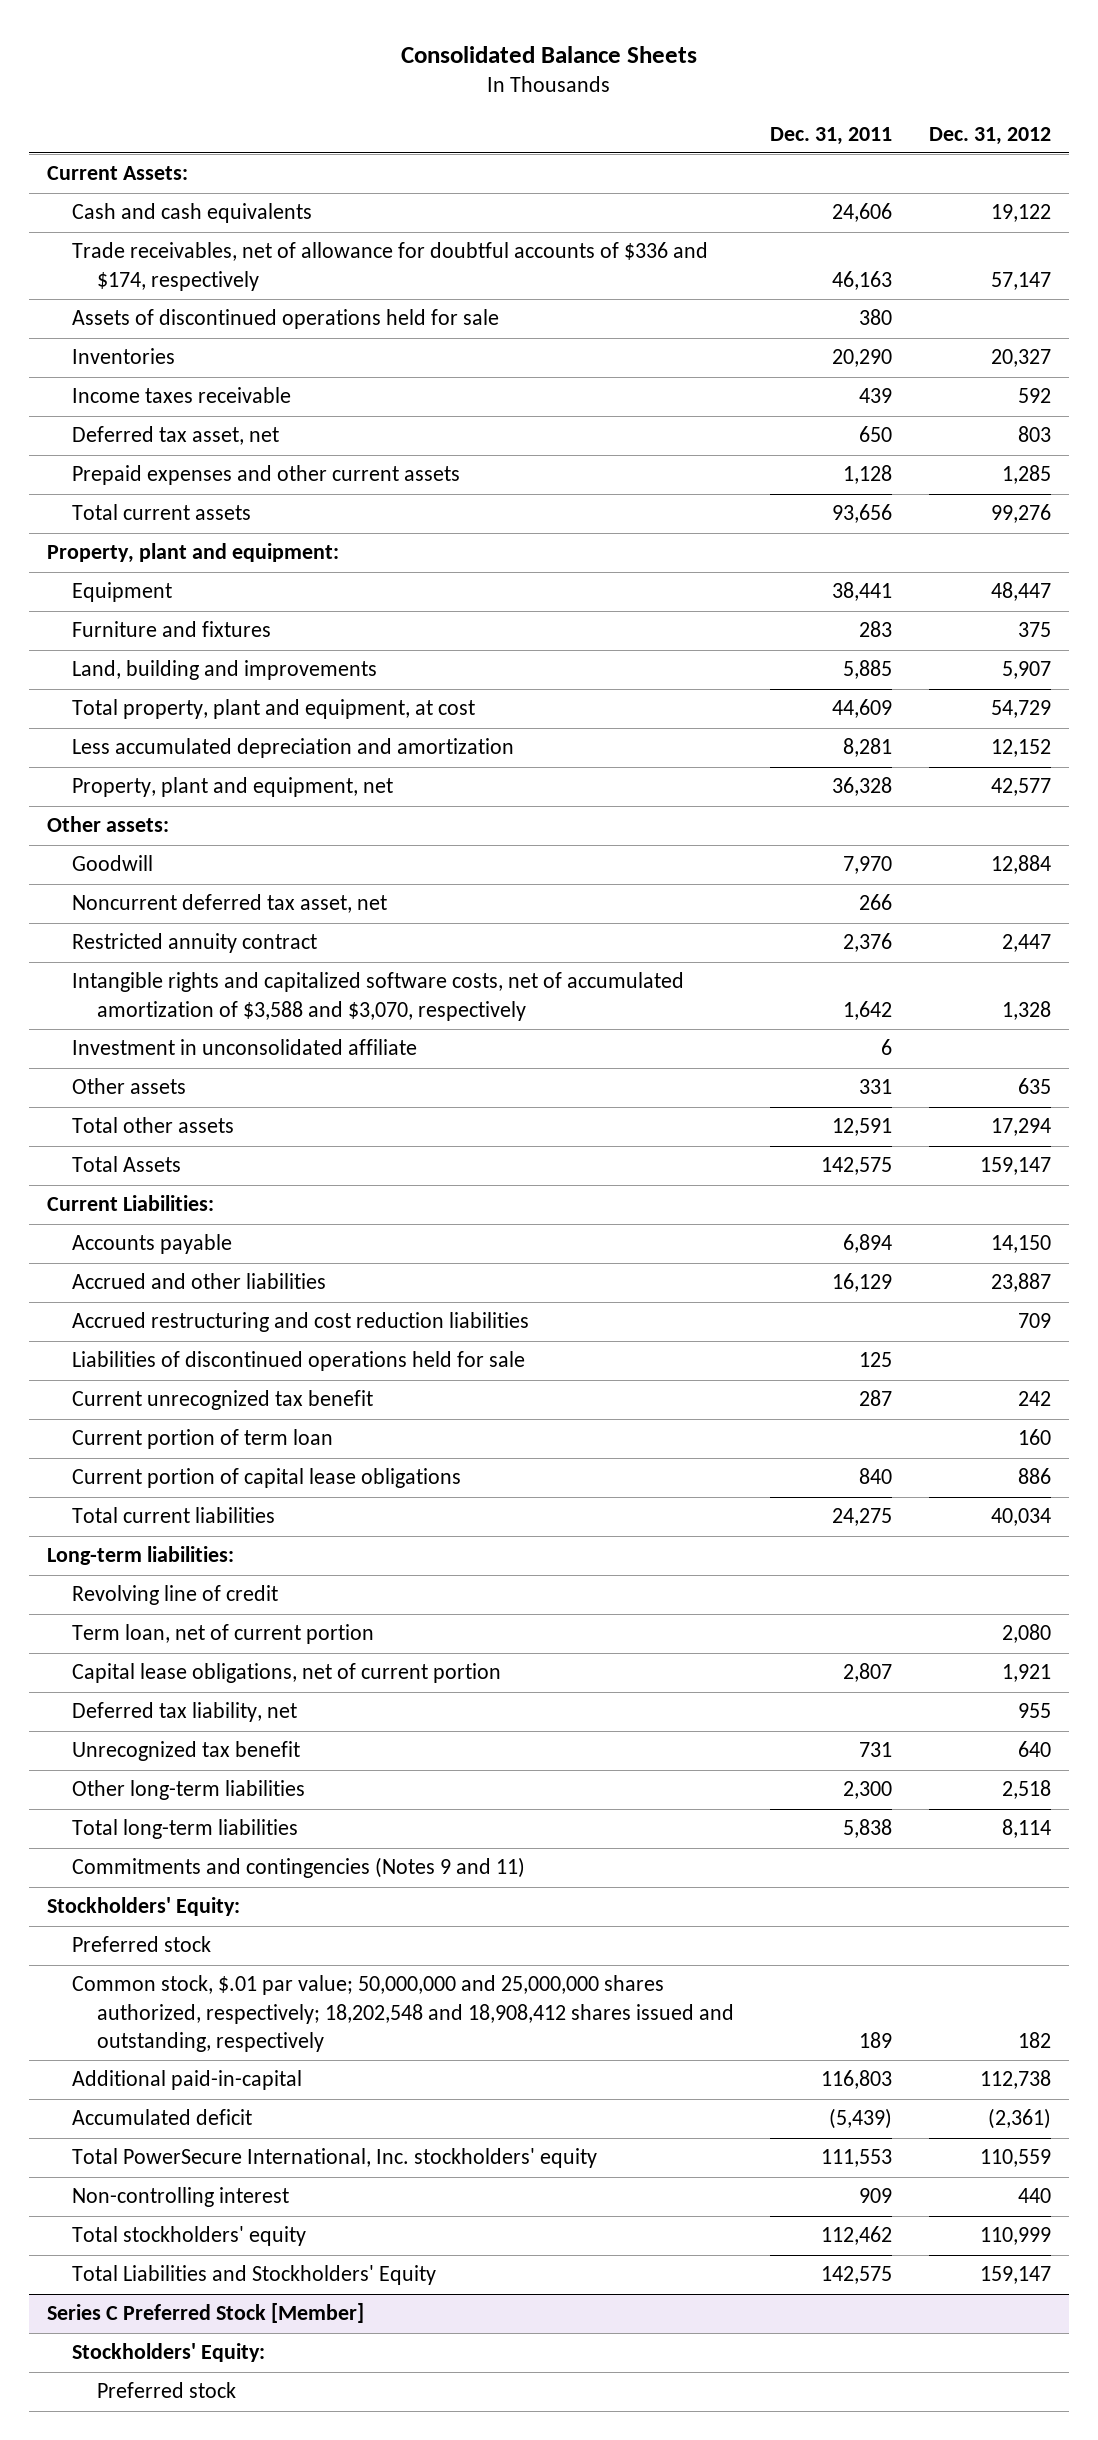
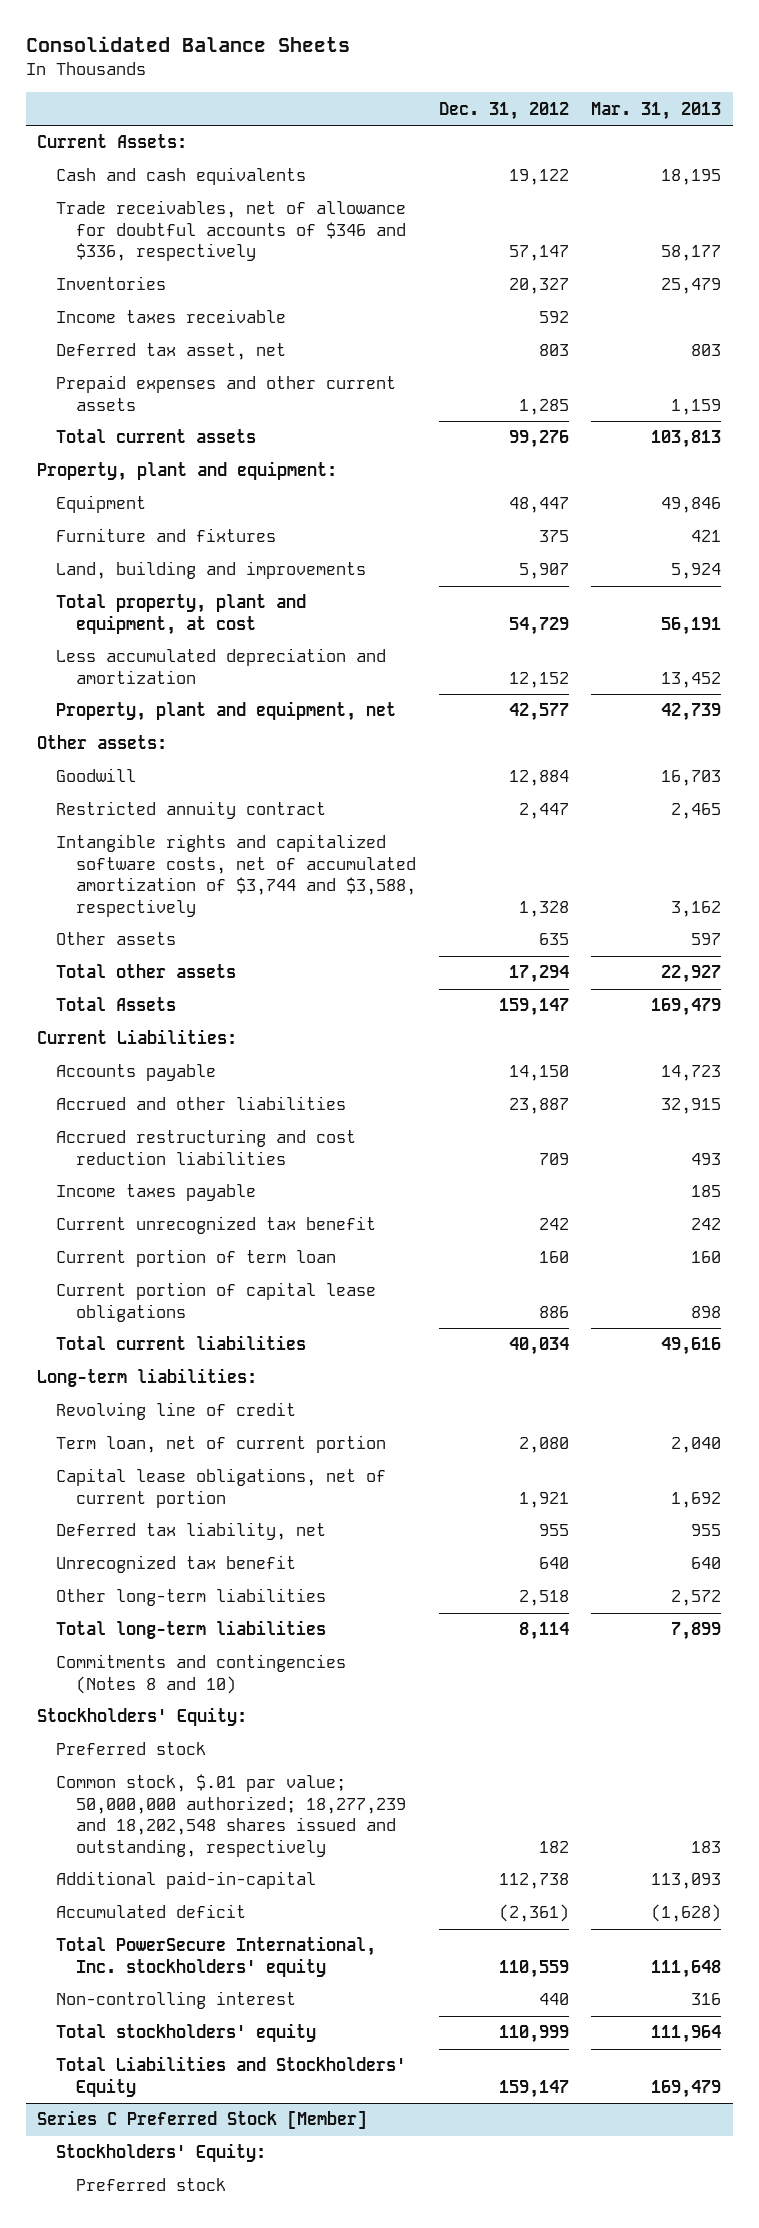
- | Dec. 31, 2011 | Dec. 31, 2012
+ | Dec. 31, 2012 | Mar. 31, 2013
- Trade receivables, net of allowance for doubtful accounts of $336 and $174, respectively | 46,163 | 57,147
- Assets of discontinued operations held for sale | 380 |
+ Trade receivables, net of allowance for doubtful accounts of $346 and $336, respectively | 57,147 | 58,177
- Noncurrent deferred tax asset, net | 266 |
- Intangible rights and capitalized software costs, net of accumulated amortization of $3,588 and $3,070, respectively | 1,642 | 1,328
- Investment in unconsolidated affiliate | 6 |
+ Intangible rights and capitalized software costs, net of accumulated amortization of $3,744 and $3,588, respectively | 1,328 | 3,162
- Liabilities of discontinued operations held for sale | 125 |
+ Income taxes payable | | 185
- Commitments and contingencies (Notes 9 and 11)
+ Commitments and contingencies (Notes 8 and 10)
- Common stock, $.01 par value; 50,000,000 and 25,000,000 shares authorized, respectively; 18,202,548 and 18,908,412 shares issued and outstanding, respectively | 189 | 182
+ Common stock, $.01 par value; 50,000,000 authorized; 18,277,239 and 18,202,548 shares issued and outstanding, respectively | 182 | 183

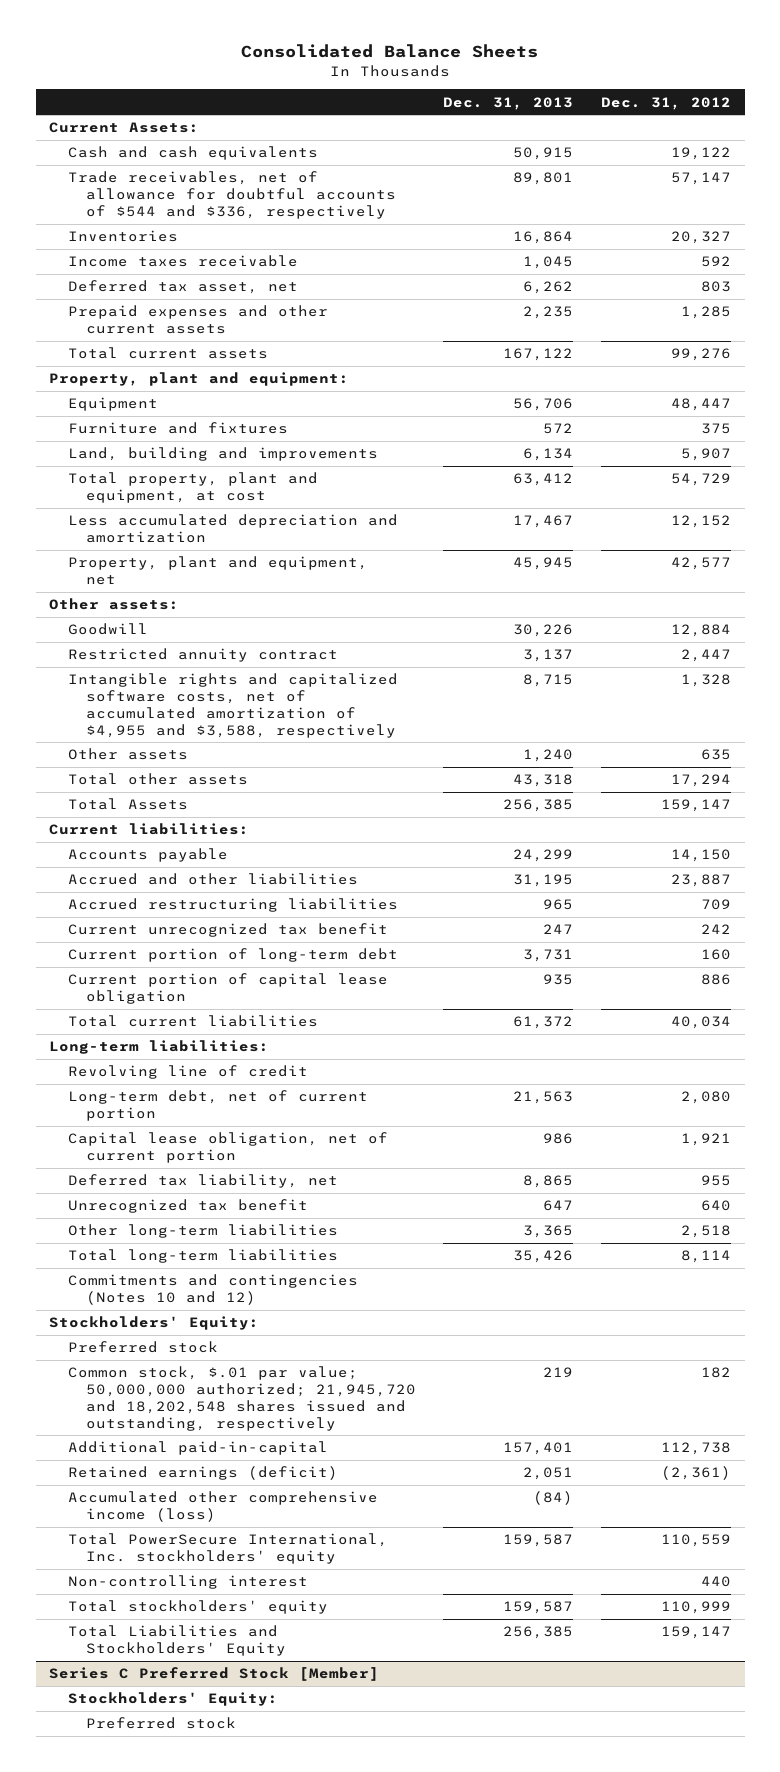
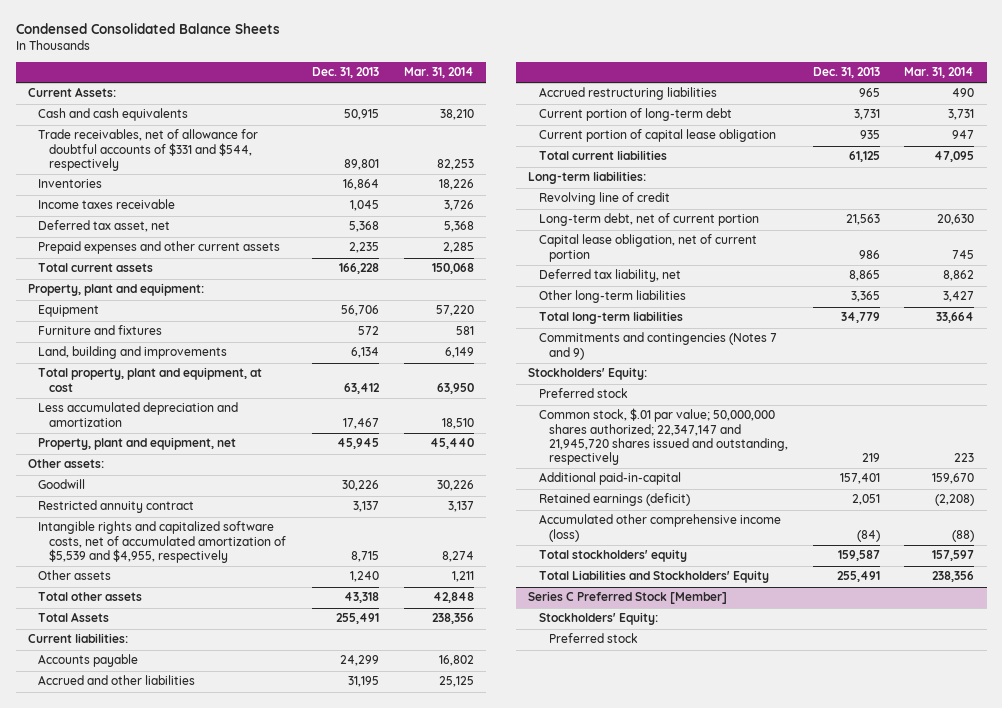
- Consolidated Balance Sheets
+ Condensed Consolidated Balance Sheets
- | Dec. 31, 2013 | Dec. 31, 2012
+ | Dec. 31, 2013 | Mar. 31, 2014
- Trade receivables, net of allowance for doubtful accounts of $544 and $336, respectively | 89,801 | 57,147
+ Trade receivables, net of allowance for doubtful accounts of $331 and $544, respectively | 89,801 | 82,253
- Deferred tax asset, net | 6,262 | 803
+ Deferred tax asset, net | 5,368 | 5,368
- Total current assets | 167,122 | 99,276
+ Total current assets | 166,228 | 150,068
- Intangible rights and capitalized software costs, net of accumulated amortization of $4,955 and $3,588, respectively | 8,715 | 1,328
+ Intangible rights and capitalized software costs, net of accumulated amortization of $5,539 and $4,955, respectively | 8,715 | 8,274
- Total Assets | 256,385 | 159,147
+ Total Assets | 255,491 | 238,356
- Current unrecognized tax benefit | 247 | 242
- Total current liabilities | 61,372 | 40,034
+ Total current liabilities | 61,125 | 47,095
- Unrecognized tax benefit | 647 | 640
- Total long-term liabilities | 35,426 | 8,114
- Commitments and contingencies (Notes 10 and 12)
+ Total long-term liabilities | 34,779 | 33,664
+ Commitments and contingencies (Notes 7 and 9)
- Common stock, $.01 par value; 50,000,000 authorized; 21,945,720 and 18,202,548 shares issued and outstanding, respectively | 219 | 182
+ Common stock, $.01 par value; 50,000,000 shares authorized; 22,347,147 and 21,945,720 shares issued and outstanding, respectively | 219 | 223
- Total PowerSecure International, Inc. stockholders' equity | 159,587 | 110,559
- Non-controlling interest | | 440
- Total Liabilities and Stockholders' Equity | 256,385 | 159,147
+ Total Liabilities and Stockholders' Equity | 255,491 | 238,356

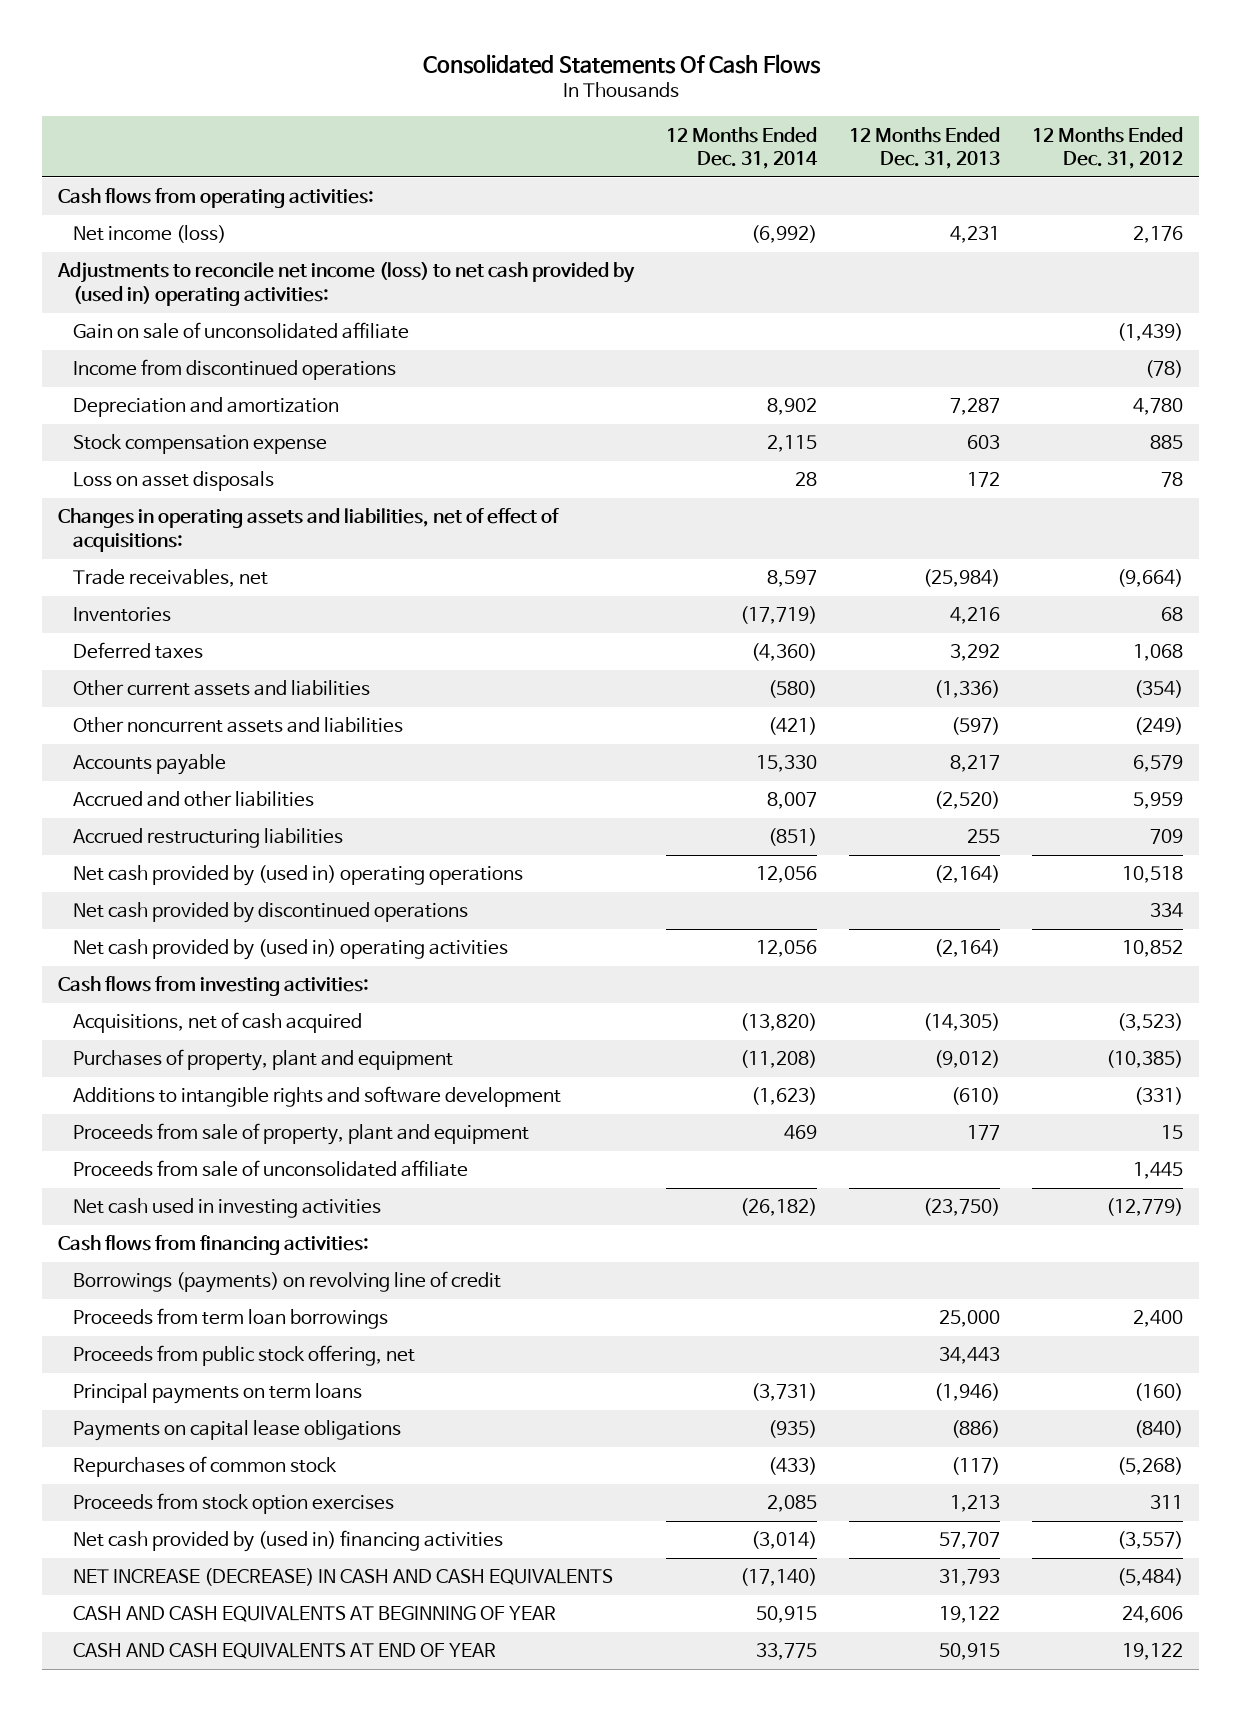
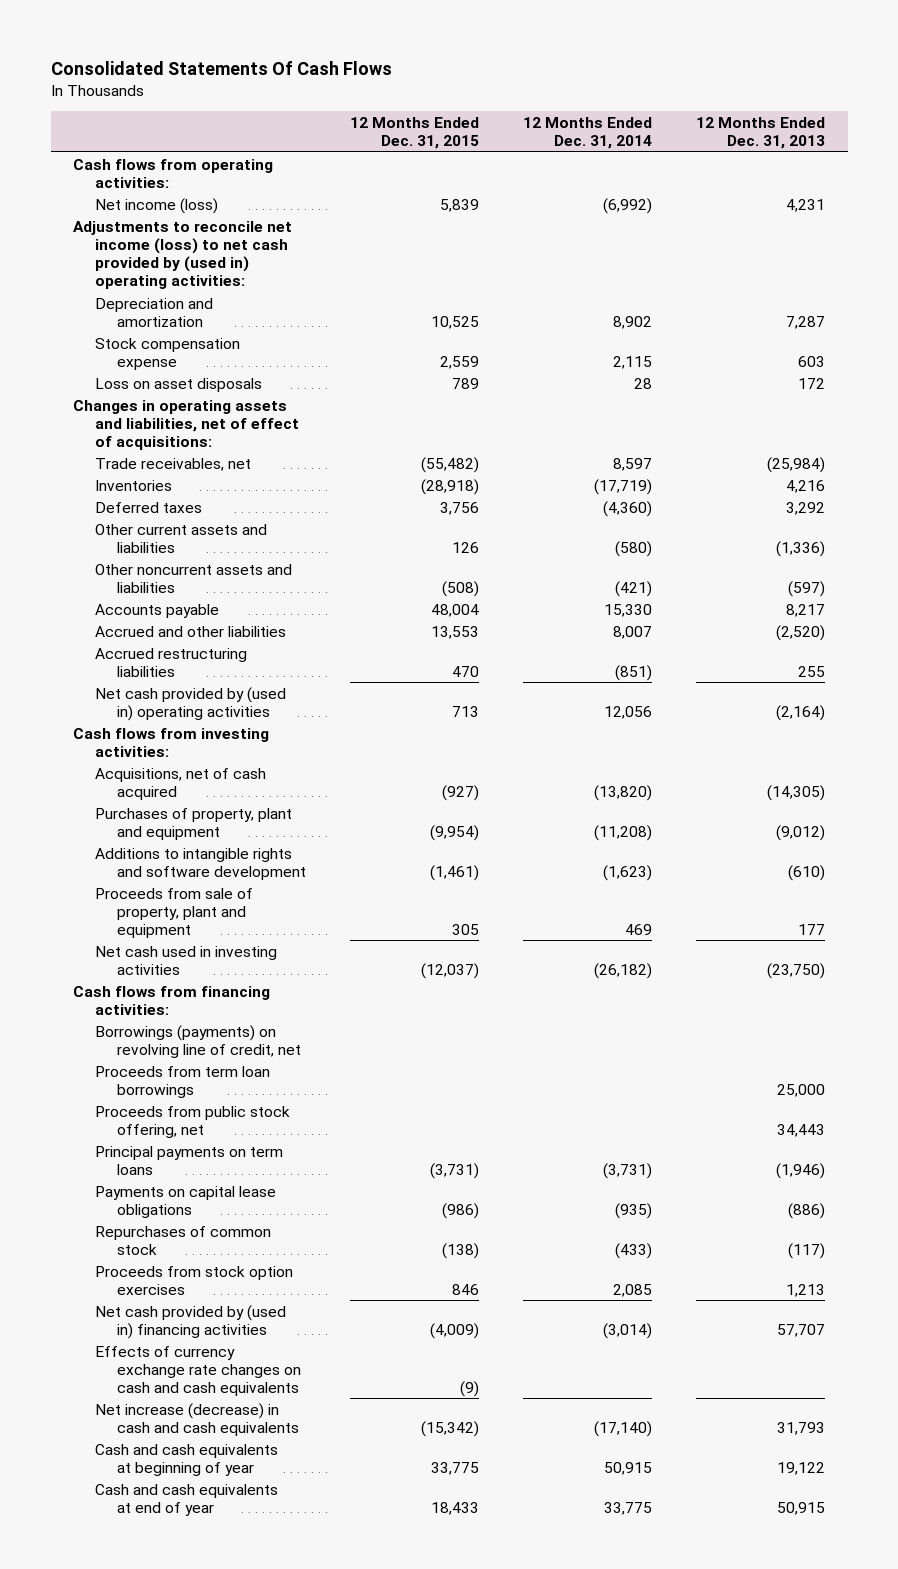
- | 12 Months Ended Dec. 31, 2014 | 12 Months Ended Dec. 31, 2013 | 12 Months Ended Dec. 31, 2012
+ | 12 Months Ended Dec. 31, 2015 | 12 Months Ended Dec. 31, 2014 | 12 Months Ended Dec. 31, 2013
- Gain on sale of unconsolidated affiliate | | | (1,439)
- Income from discontinued operations | | | (78)
- Net cash provided by (used in) operating operations | 12,056 | (2,164) | 10,518
- Net cash provided by discontinued operations | | | 334
- Proceeds from sale of unconsolidated affiliate | | | 1,445
- Borrowings (payments) on revolving line of credit
+ Borrowings (payments) on revolving line of credit, net
- NET INCREASE (DECREASE) IN CASH AND CASH EQUIVALENTS | (17,140) | 31,793 | (5,484)
- CASH AND CASH EQUIVALENTS AT BEGINNING OF YEAR | 50,915 | 19,122 | 24,606
- CASH AND CASH EQUIVALENTS AT END OF YEAR | 33,775 | 50,915 | 19,122
+ Effects of currency exchange rate changes on cash and cash equivalents | (9) | |
+ Net increase (decrease) in cash and cash equivalents | (15,342) | (17,140) | 31,793
+ Cash and cash equivalents at beginning of year | 33,775 | 50,915 | 19,122
+ Cash and cash equivalents at end of year | 18,433 | 33,775 | 50,915

